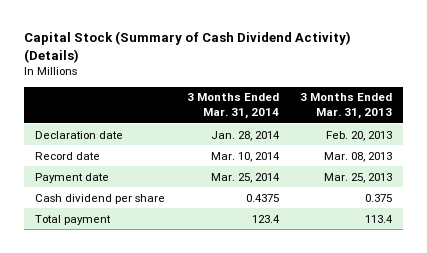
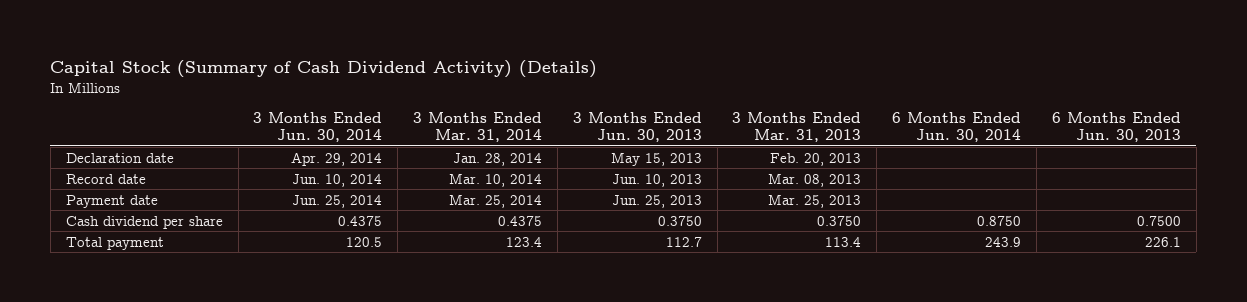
- | 3 Months Ended Mar. 31, 2014 | 3 Months Ended Mar. 31, 2013
+ | 3 Months Ended Jun. 30, 2014 | 3 Months Ended Mar. 31, 2014 | 3 Months Ended Jun. 30, 2013 | 3 Months Ended Mar. 31, 2013 | 6 Months Ended Jun. 30, 2014 | 6 Months Ended Jun. 30, 2013
- Cash dividend per share | 0.4375 | 0.375
+ Cash dividend per share | 0.4375 | 0.4375 | 0.3750 | 0.3750 | 0.8750 | 0.7500

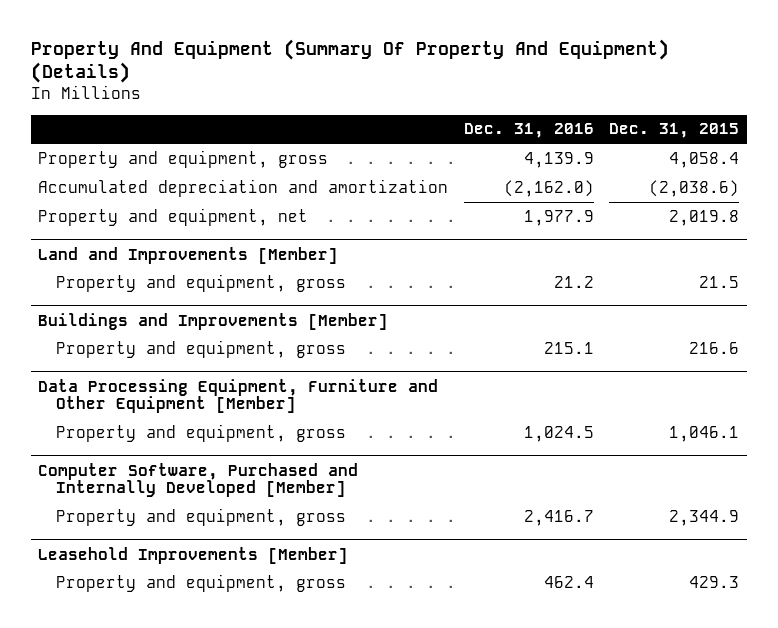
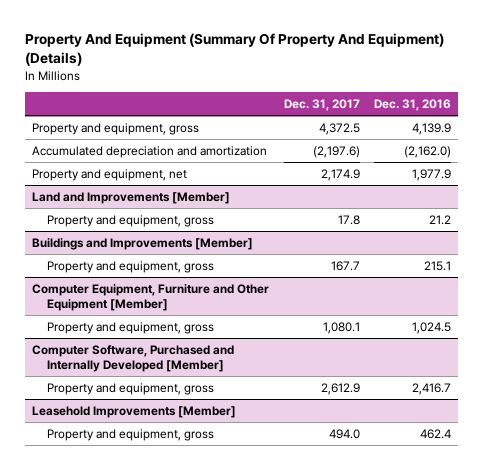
- | Dec. 31, 2016 | Dec. 31, 2015
+ | Dec. 31, 2017 | Dec. 31, 2016
- Data Processing Equipment, Furniture and Other Equipment [Member]
+ Computer Equipment, Furniture and Other Equipment [Member]

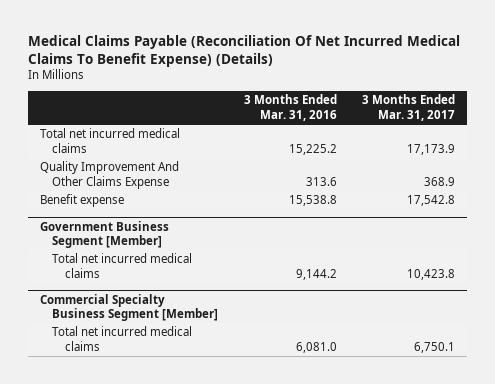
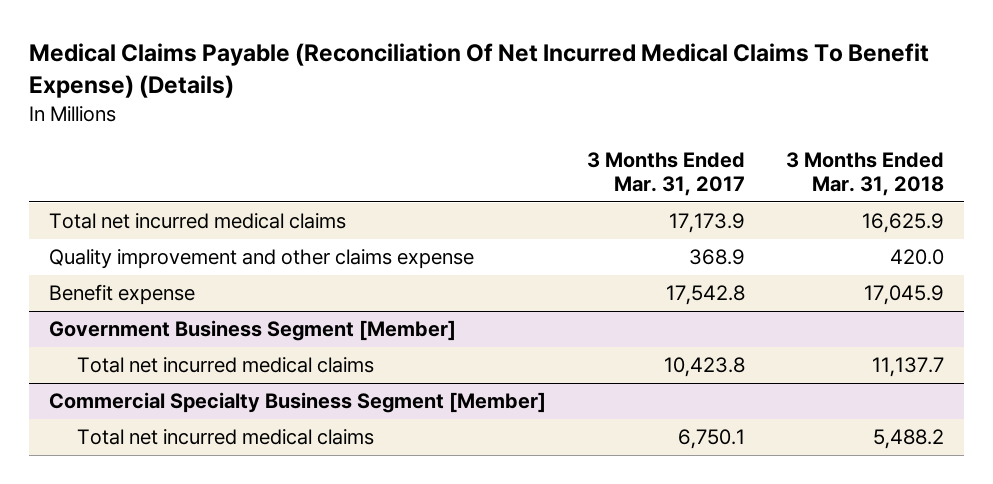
- | 3 Months Ended Mar. 31, 2016 | 3 Months Ended Mar. 31, 2017
+ | 3 Months Ended Mar. 31, 2017 | 3 Months Ended Mar. 31, 2018
- Quality Improvement And Other Claims Expense | 313.6 | 368.9
+ Quality improvement and other claims expense | 368.9 | 420.0

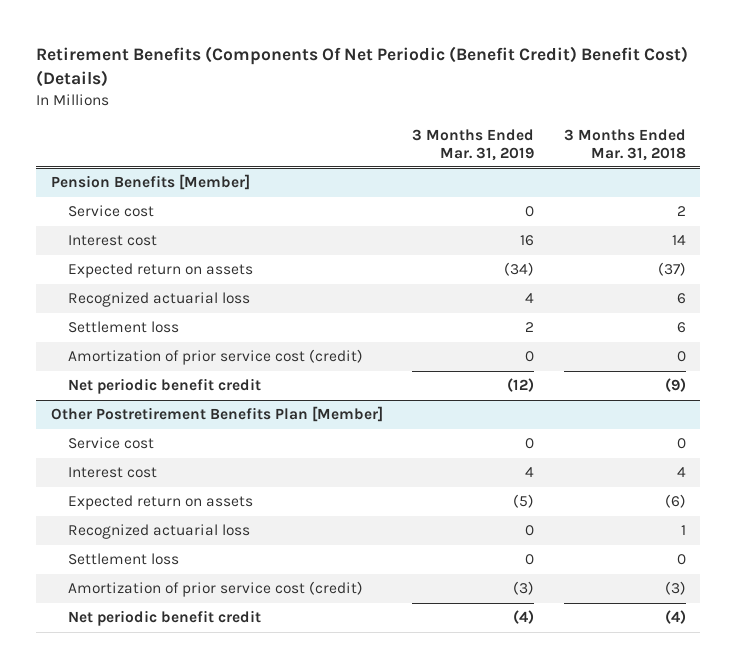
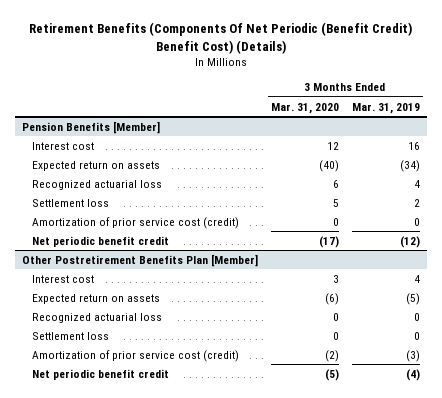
- | 3 Months Ended Mar. 31, 2019 | 3 Months Ended Mar. 31, 2018
+ | 3 Months Ended Mar. 31, 2020 | 3 Months Ended Mar. 31, 2019
@ Pension Benefits [Member]
- Service cost | 0 | 2
@ Other Postretirement Benefits Plan [Member]
- Service cost | 0 | 0

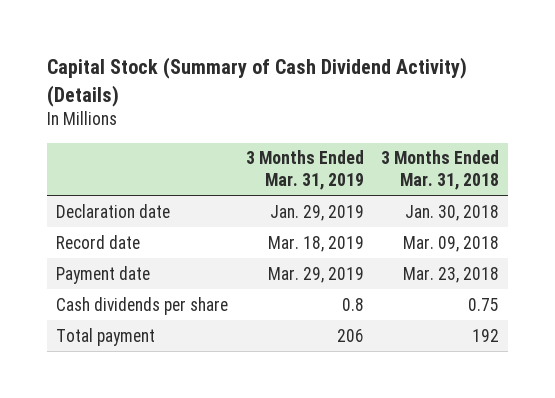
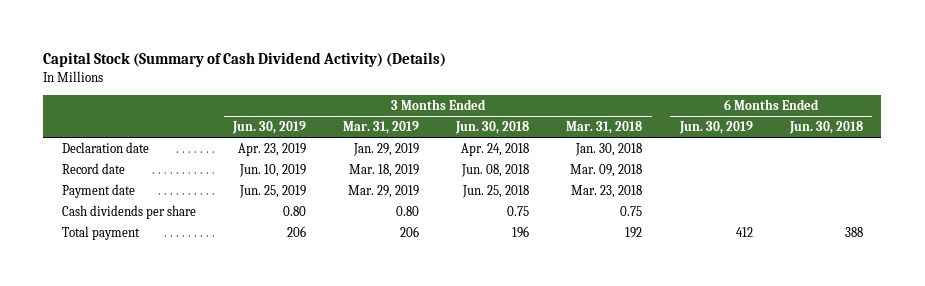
- | 3 Months Ended Mar. 31, 2019 | 3 Months Ended Mar. 31, 2018
+ | 3 Months Ended Jun. 30, 2019 | 3 Months Ended Mar. 31, 2019 | 3 Months Ended Jun. 30, 2018 | 3 Months Ended Mar. 31, 2018 | 6 Months Ended Jun. 30, 2019 | 6 Months Ended Jun. 30, 2018
- Cash dividends per share | 0.8 | 0.75
+ Cash dividends per share | 0.80 | 0.80 | 0.75 | 0.75 | |

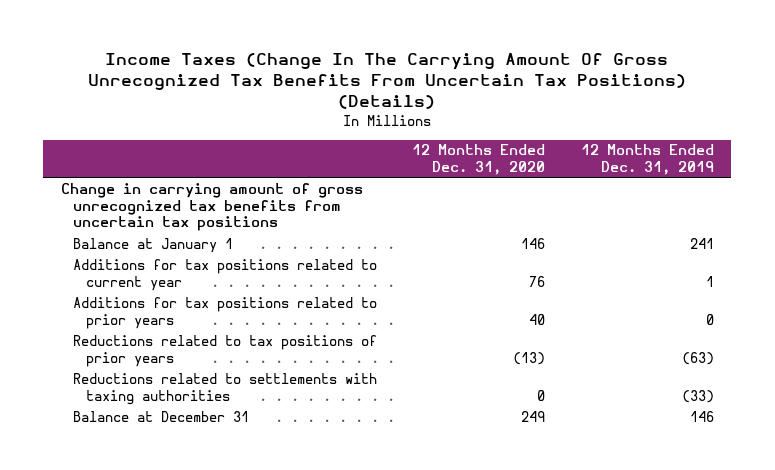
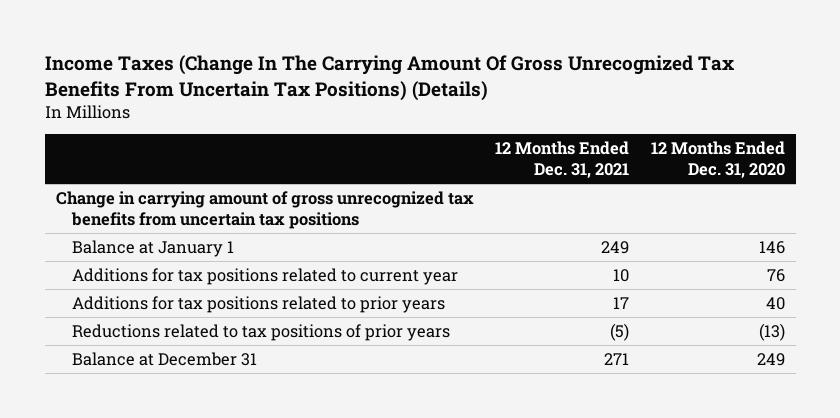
- | 12 Months Ended Dec. 31, 2020 | 12 Months Ended Dec. 31, 2019
+ | 12 Months Ended Dec. 31, 2021 | 12 Months Ended Dec. 31, 2020
- Reductions related to settlements with taxing authorities | 0 | (33)

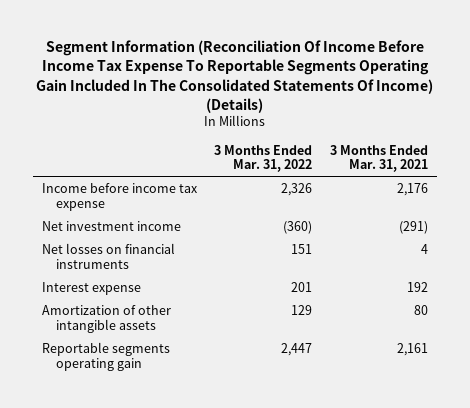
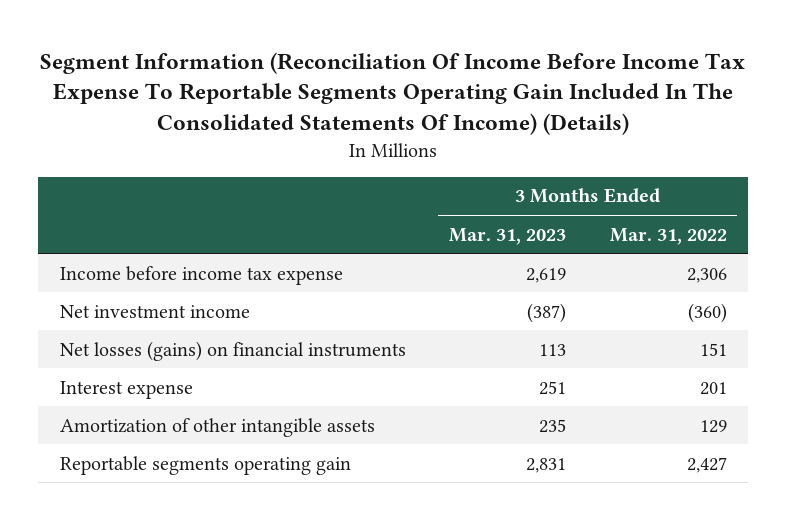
- | 3 Months Ended Mar. 31, 2022 | 3 Months Ended Mar. 31, 2021
+ | 3 Months Ended Mar. 31, 2023 | 3 Months Ended Mar. 31, 2022
- Income before income tax expense | 2,326 | 2,176
+ Income before income tax expense | 2,619 | 2,306
- Net losses on financial instruments | 151 | 4
+ Net losses (gains) on financial instruments | 113 | 151
- Reportable segments operating gain | 2,447 | 2,161
+ Reportable segments operating gain | 2,831 | 2,427

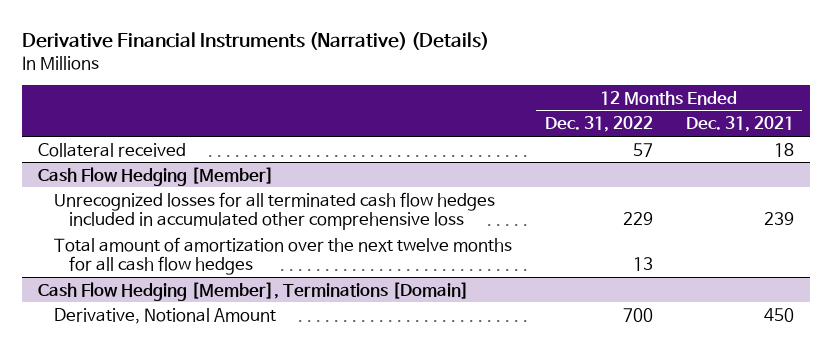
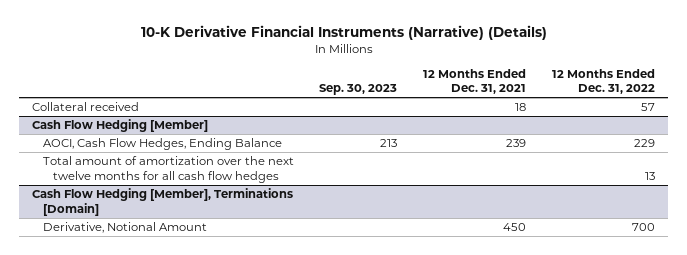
- Derivative Financial Instruments (Narrative) (Details)
+ 10-K Derivative Financial Instruments (Narrative) (Details)
- | 12 Months Ended Dec. 31, 2022 | 12 Months Ended Dec. 31, 2021
+ | Sep. 30, 2023 | 12 Months Ended Dec. 31, 2021 | 12 Months Ended Dec. 31, 2022
@ Cash Flow Hedging [Member]
- Unrecognized losses for all terminated cash flow hedges included in accumulated other comprehensive loss | 229 | 239
+ AOCI, Cash Flow Hedges, Ending Balance | 213 | 239 | 229

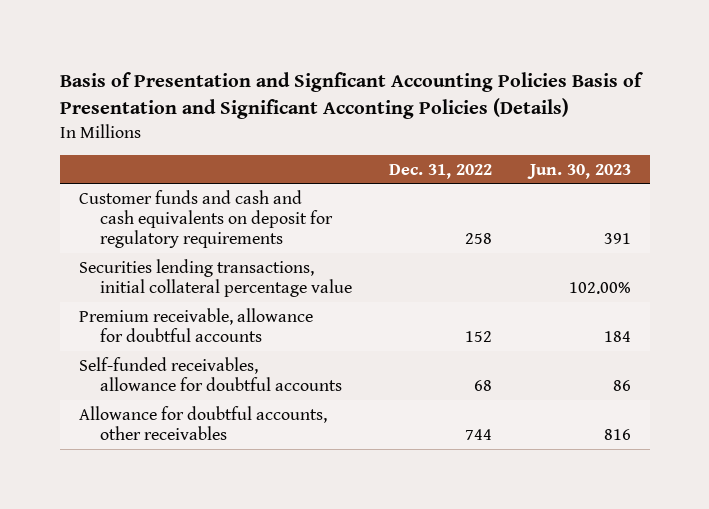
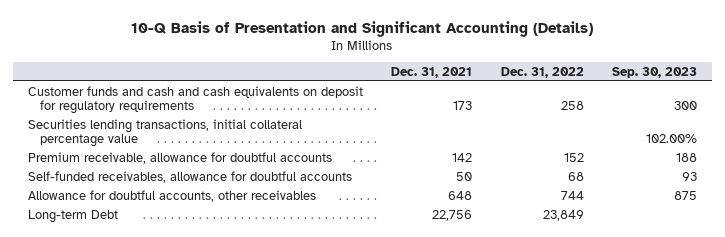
- Basis of Presentation and Signficant Accounting Policies Basis of Presentation and Significant Acconting Policies (Details)
+ 10-Q Basis of Presentation and Significant Accounting (Details)
- | Dec. 31, 2022 | Jun. 30, 2023
+ | Dec. 31, 2021 | Dec. 31, 2022 | Sep. 30, 2023
+ Long-term Debt | 22,756 | 23,849 |

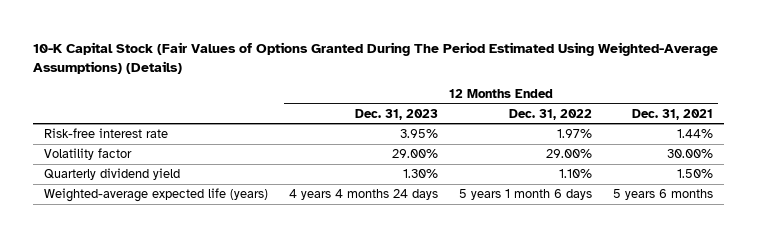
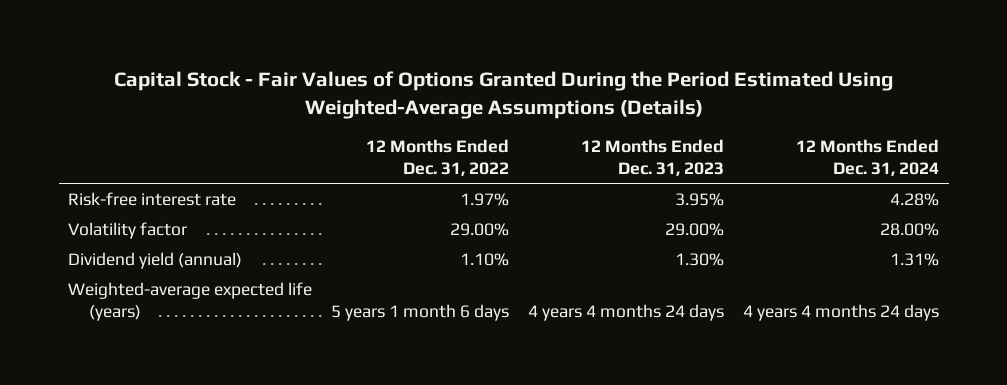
- 10-K Capital Stock (Fair Values of Options Granted During The Period Estimated Using Weighted-Average Assumptions) (Details)
+ Capital Stock - Fair Values of Options Granted During the Period Estimated Using Weighted-Average Assumptions (Details)
- | 12 Months Ended Dec. 31, 2023 | 12 Months Ended Dec. 31, 2022 | 12 Months Ended Dec. 31, 2021
+ | 12 Months Ended Dec. 31, 2022 | 12 Months Ended Dec. 31, 2023 | 12 Months Ended Dec. 31, 2024
- Quarterly dividend yield | 1.30% | 1.10% | 1.50%
+ Dividend yield (annual) | 1.10% | 1.30% | 1.31%

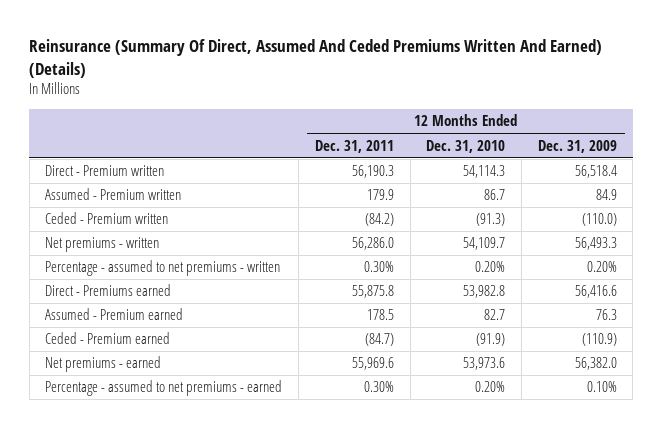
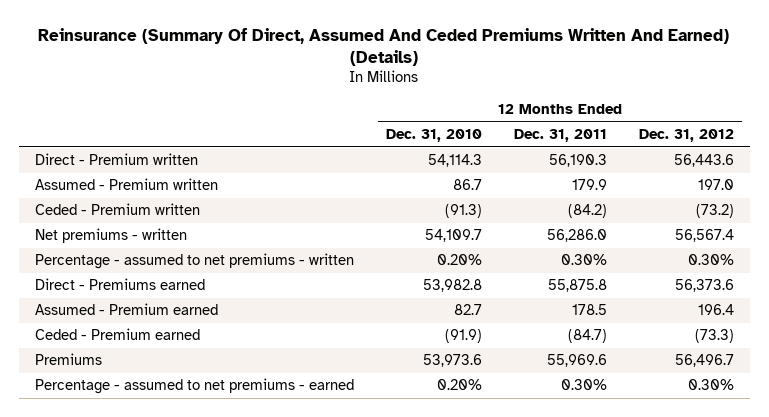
- | 12 Months Ended Dec. 31, 2011 | 12 Months Ended Dec. 31, 2010 | 12 Months Ended Dec. 31, 2009
+ | 12 Months Ended Dec. 31, 2010 | 12 Months Ended Dec. 31, 2011 | 12 Months Ended Dec. 31, 2012
- Net premiums - earned | 55,969.6 | 53,973.6 | 56,382.0
+ Premiums | 53,973.6 | 55,969.6 | 56,496.7

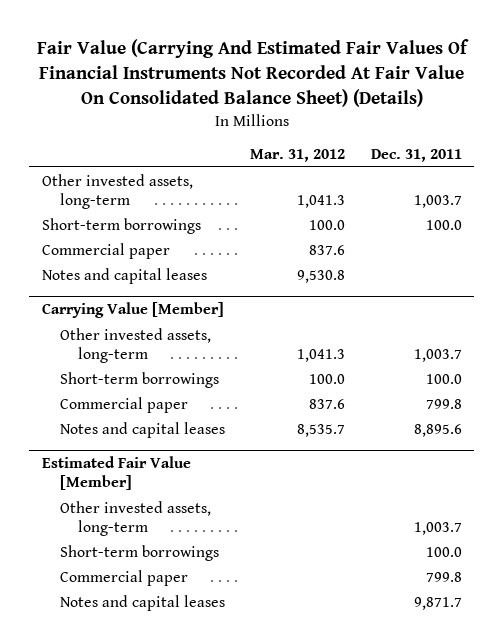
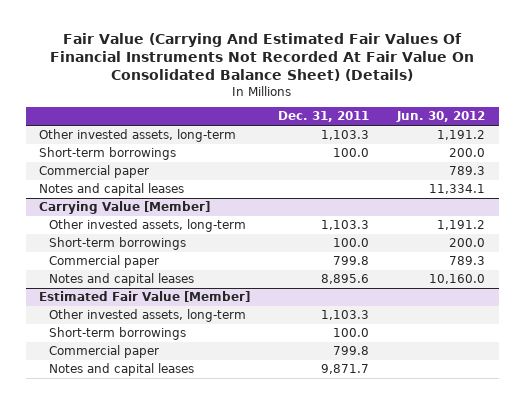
- | Mar. 31, 2012 | Dec. 31, 2011
+ | Dec. 31, 2011 | Jun. 30, 2012
- Other invested assets, long-term | 1,041.3 | 1,003.7
+ Other invested assets, long-term | 1,103.3 | 1,191.2
@ Carrying Value [Member]
- Other invested assets, long-term | 1,041.3 | 1,003.7
+ Other invested assets, long-term | 1,103.3 | 1,191.2
@ Estimated Fair Value [Member]
- Other invested assets, long-term | | 1,003.7
+ Other invested assets, long-term | 1,103.3 |

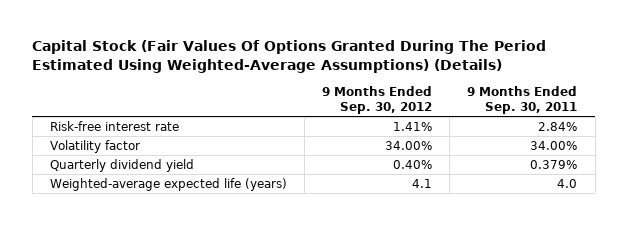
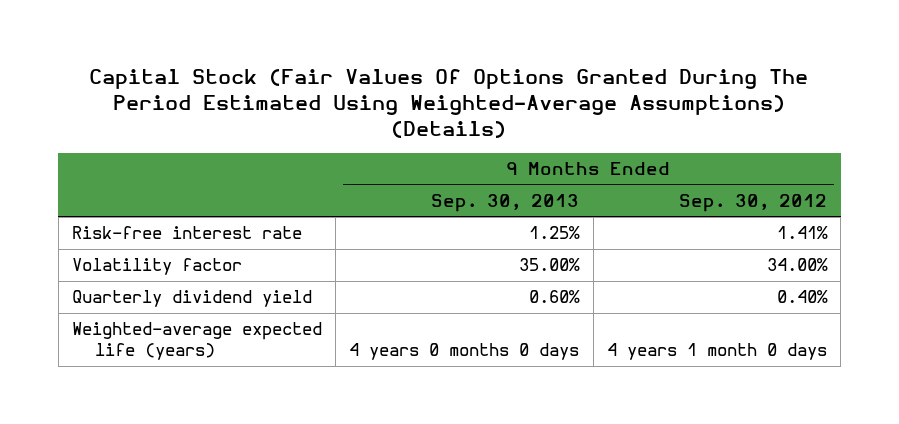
- | 9 Months Ended Sep. 30, 2012 | 9 Months Ended Sep. 30, 2011
+ | 9 Months Ended Sep. 30, 2013 | 9 Months Ended Sep. 30, 2012
- Weighted-average expected life (years) | 4.1 | 4.0
+ Weighted-average expected life (years) | 4 years 0 months 0 days | 4 years 1 month 0 days

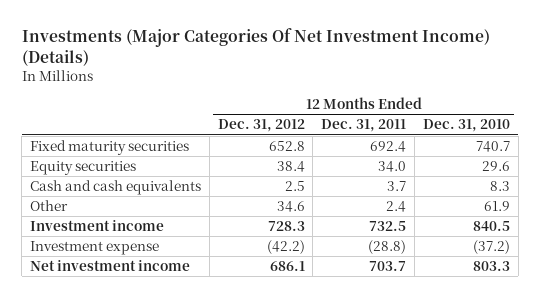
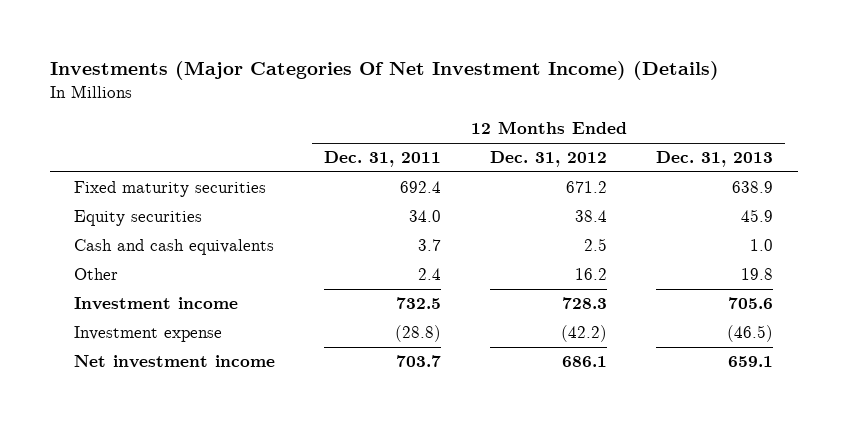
- | 12 Months Ended Dec. 31, 2012 | 12 Months Ended Dec. 31, 2011 | 12 Months Ended Dec. 31, 2010
+ | 12 Months Ended Dec. 31, 2011 | 12 Months Ended Dec. 31, 2012 | 12 Months Ended Dec. 31, 2013
- Fixed maturity securities | 652.8 | 692.4 | 740.7
+ Fixed maturity securities | 692.4 | 671.2 | 638.9
- Other | 34.6 | 2.4 | 61.9
+ Other | 2.4 | 16.2 | 19.8

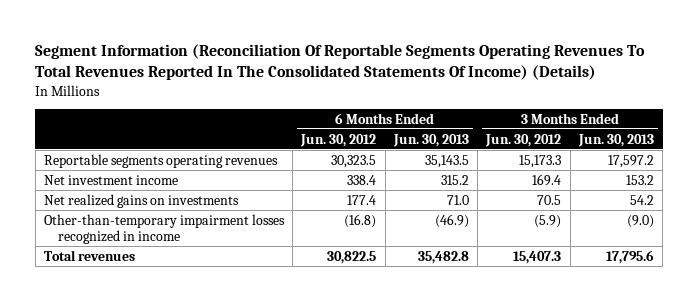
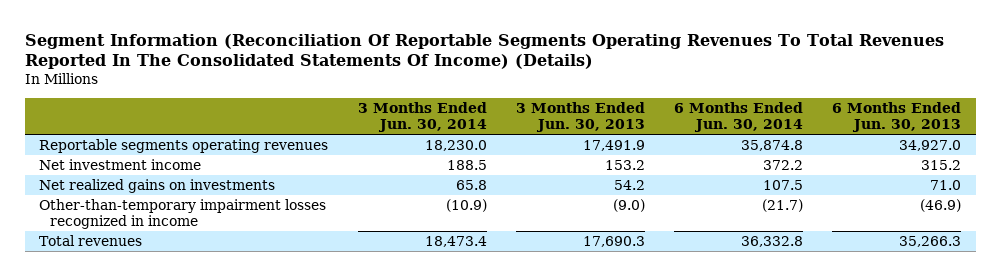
- | 6 Months Ended Jun. 30, 2012 | 6 Months Ended Jun. 30, 2013 | 3 Months Ended Jun. 30, 2012 | 3 Months Ended Jun. 30, 2013
+ | 3 Months Ended Jun. 30, 2014 | 3 Months Ended Jun. 30, 2013 | 6 Months Ended Jun. 30, 2014 | 6 Months Ended Jun. 30, 2013
- Reportable segments operating revenues | 30,323.5 | 35,143.5 | 15,173.3 | 17,597.2
+ Reportable segments operating revenues | 18,230.0 | 17,491.9 | 35,874.8 | 34,927.0
- Total revenues | 30,822.5 | 35,482.8 | 15,407.3 | 17,795.6
+ Total revenues | 18,473.4 | 17,690.3 | 36,332.8 | 35,266.3

